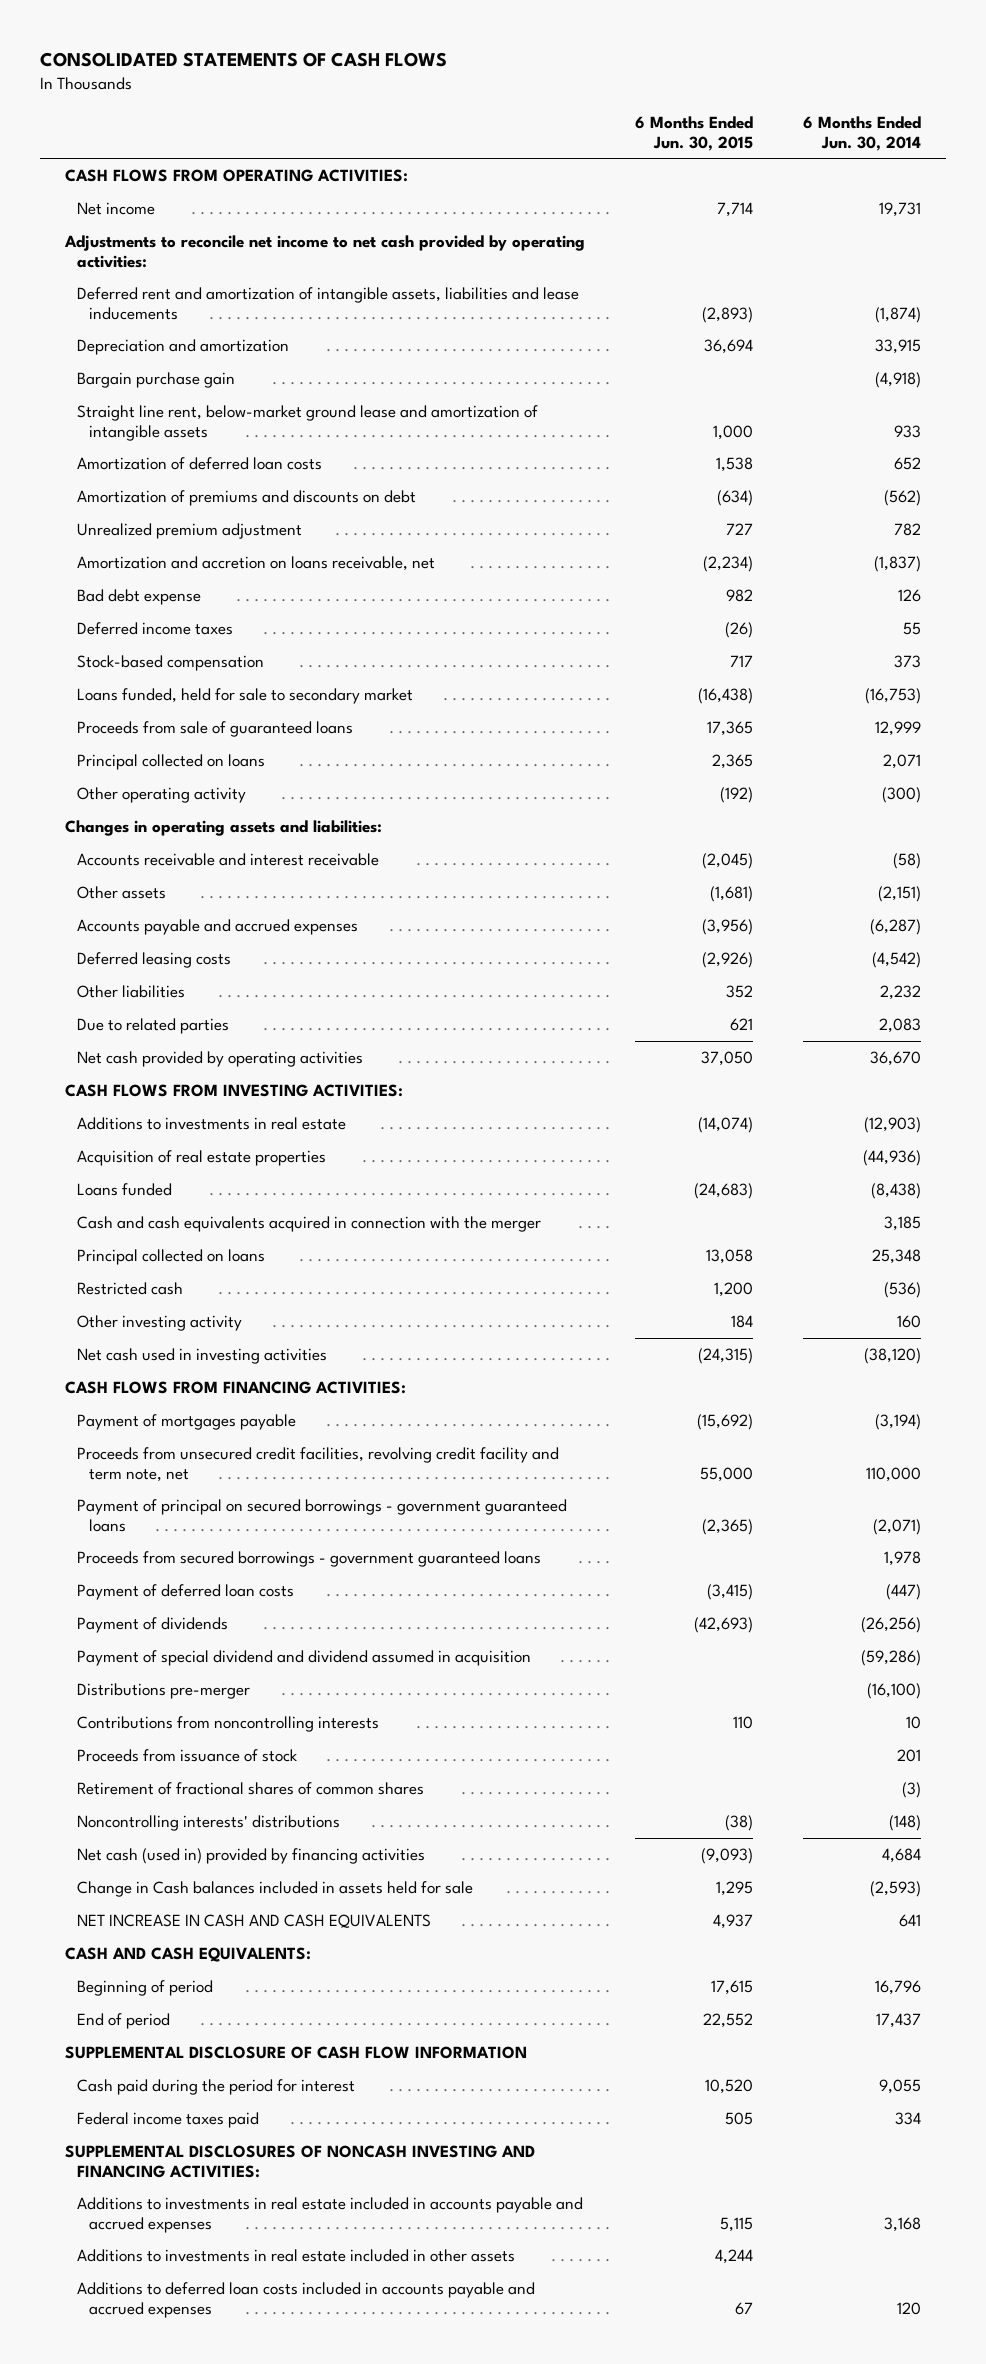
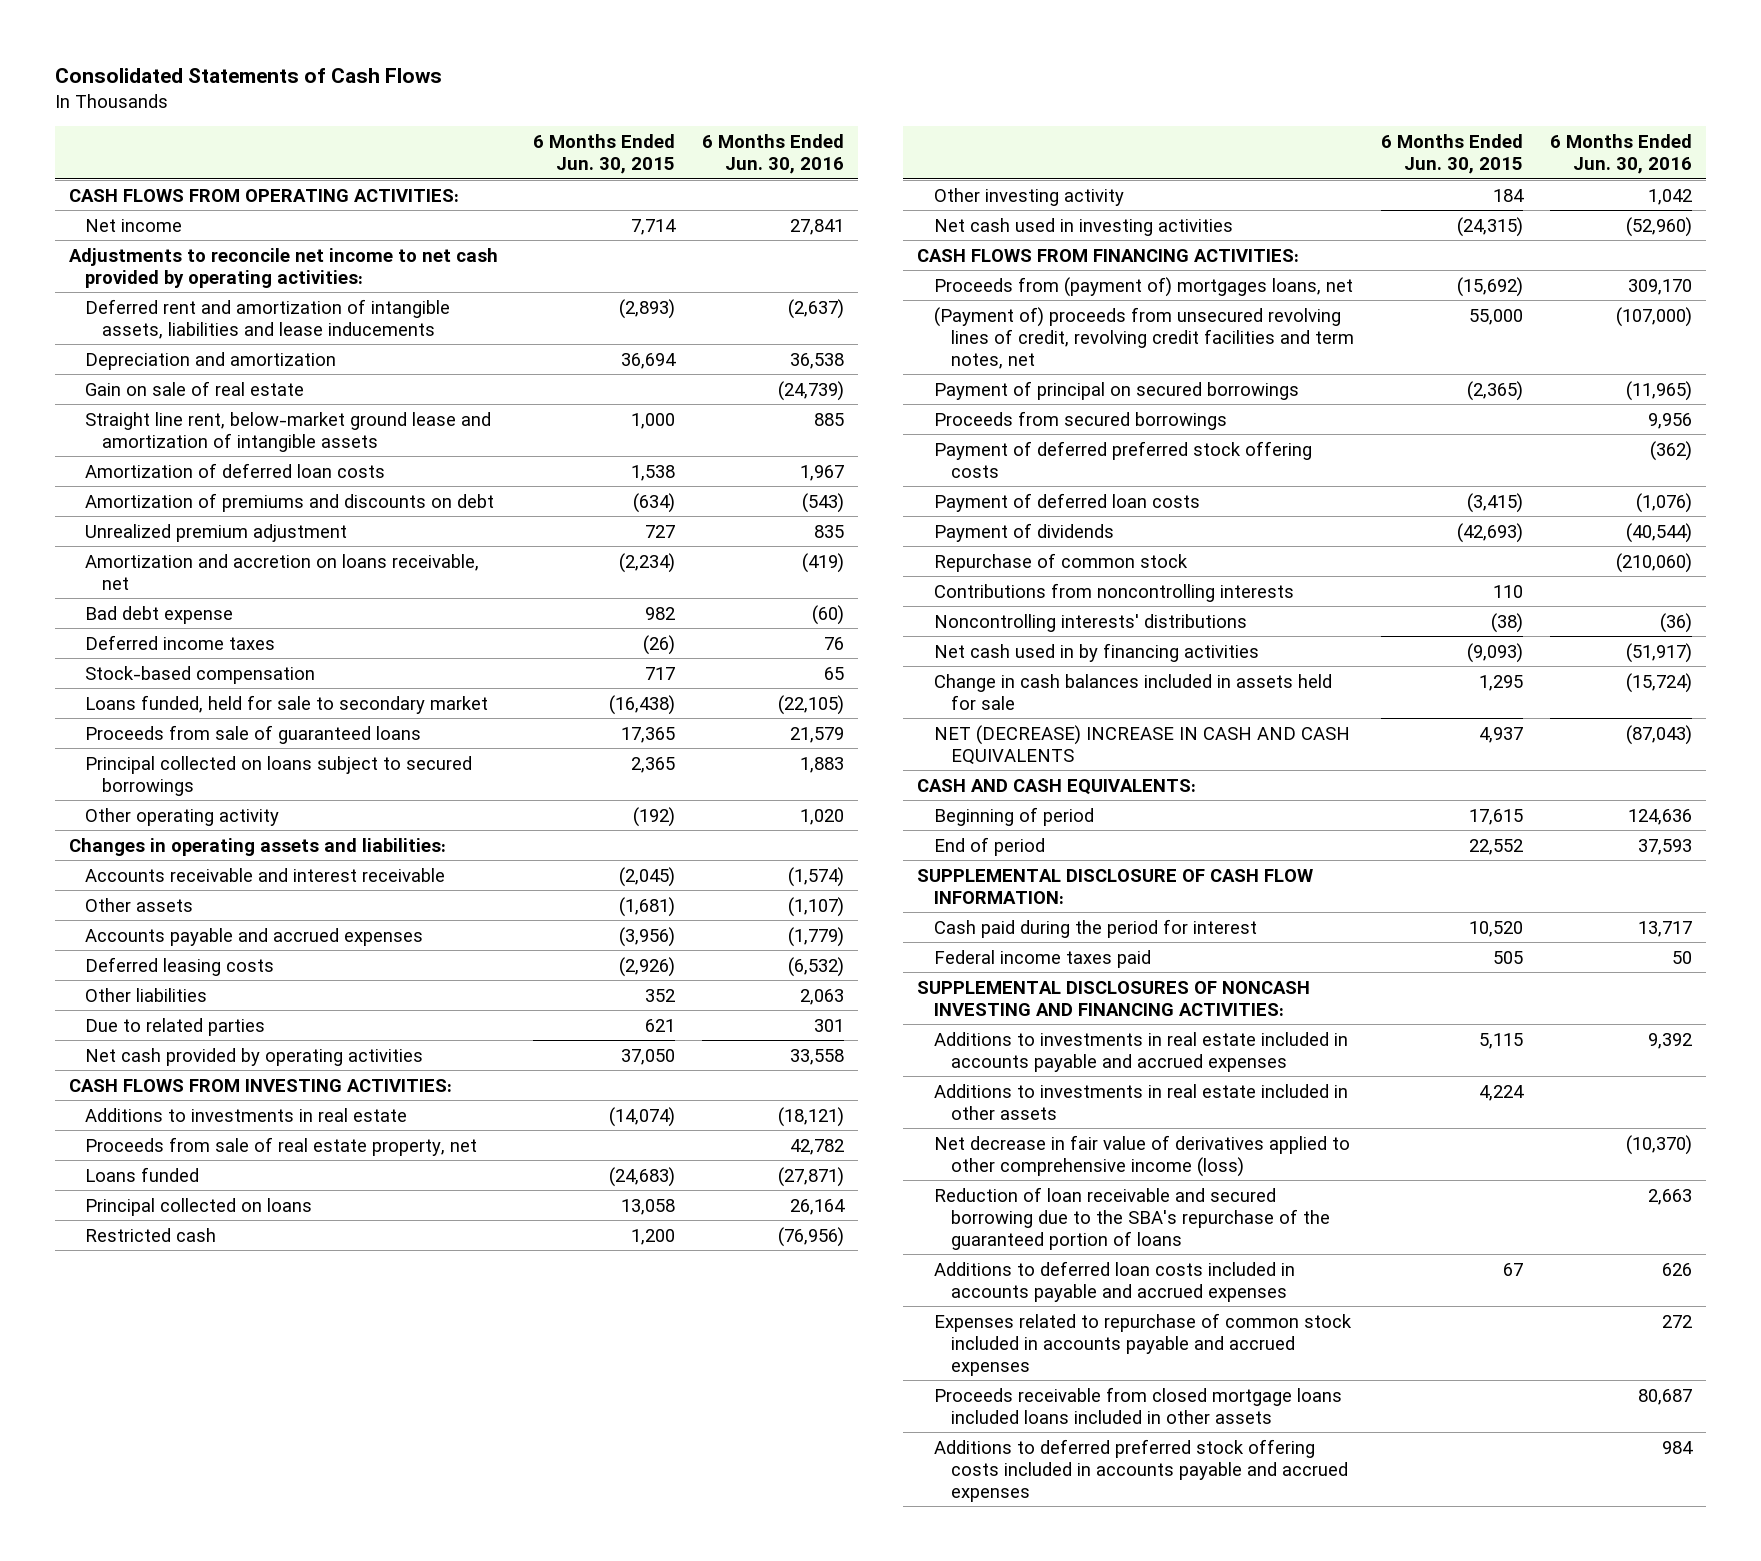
- CONSOLIDATED STATEMENTS OF CASH FLOWS
+ Consolidated Statements of Cash Flows
- | 6 Months Ended Jun. 30, 2015 | 6 Months Ended Jun. 30, 2014
+ | 6 Months Ended Jun. 30, 2015 | 6 Months Ended Jun. 30, 2016
- Bargain purchase gain | | (4,918)
+ Gain on sale of real estate | | (24,739)
- Principal collected on loans | 2,365 | 2,071
+ Principal collected on loans subject to secured borrowings | 2,365 | 1,883
- Acquisition of real estate properties | | (44,936)
+ Proceeds from sale of real estate property, net | | 42,782
- Cash and cash equivalents acquired in connection with the merger | | 3,185
- Payment of mortgages payable | (15,692) | (3,194)
- Proceeds from unsecured credit facilities, revolving credit facility and term note, net | 55,000 | 110,000
- Payment of principal on secured borrowings - government guaranteed loans | (2,365) | (2,071)
- Proceeds from secured borrowings - government guaranteed loans | | 1,978
+ Proceeds from (payment of) mortgages loans, net | (15,692) | 309,170
+ (Payment of) proceeds from unsecured revolving lines of credit, revolving credit facilities and term notes, net | 55,000 | (107,000)
+ Payment of principal on secured borrowings | (2,365) | (11,965)
+ Proceeds from secured borrowings | | 9,956
+ Payment of deferred preferred stock offering costs | | (362)
- Payment of special dividend and dividend assumed in acquisition | | (59,286)
- Distributions pre-merger | | (16,100)
+ Repurchase of common stock | | (210,060)
- Proceeds from issuance of stock | | 201
- Retirement of fractional shares of common shares | | (3)
- Net cash (used in) provided by financing activities | (9,093) | 4,684
- Change in Cash balances included in assets held for sale | 1,295 | (2,593)
- NET INCREASE IN CASH AND CASH EQUIVALENTS | 4,937 | 641
+ Net cash used in by financing activities | (9,093) | (51,917)
+ Change in cash balances included in assets held for sale | 1,295 | (15,724)
+ NET (DECREASE) INCREASE IN CASH AND CASH EQUIVALENTS | 4,937 | (87,043)
- SUPPLEMENTAL DISCLOSURE OF CASH FLOW INFORMATION
+ SUPPLEMENTAL DISCLOSURE OF CASH FLOW INFORMATION:
- Additions to investments in real estate included in other assets | 4,244 |
+ Additions to investments in real estate included in other assets | 4,224 |
+ Net decrease in fair value of derivatives applied to other comprehensive income (loss) | | (10,370)
+ Reduction of loan receivable and secured borrowing due to the SBA's repurchase of the guaranteed portion of loans | | 2,663
+ Expenses related to repurchase of common stock included in accounts payable and accrued expenses | | 272
+ Proceeds receivable from closed mortgage loans included loans included in other assets | | 80,687
+ Additions to deferred preferred stock offering costs included in accounts payable and accrued expenses | | 984

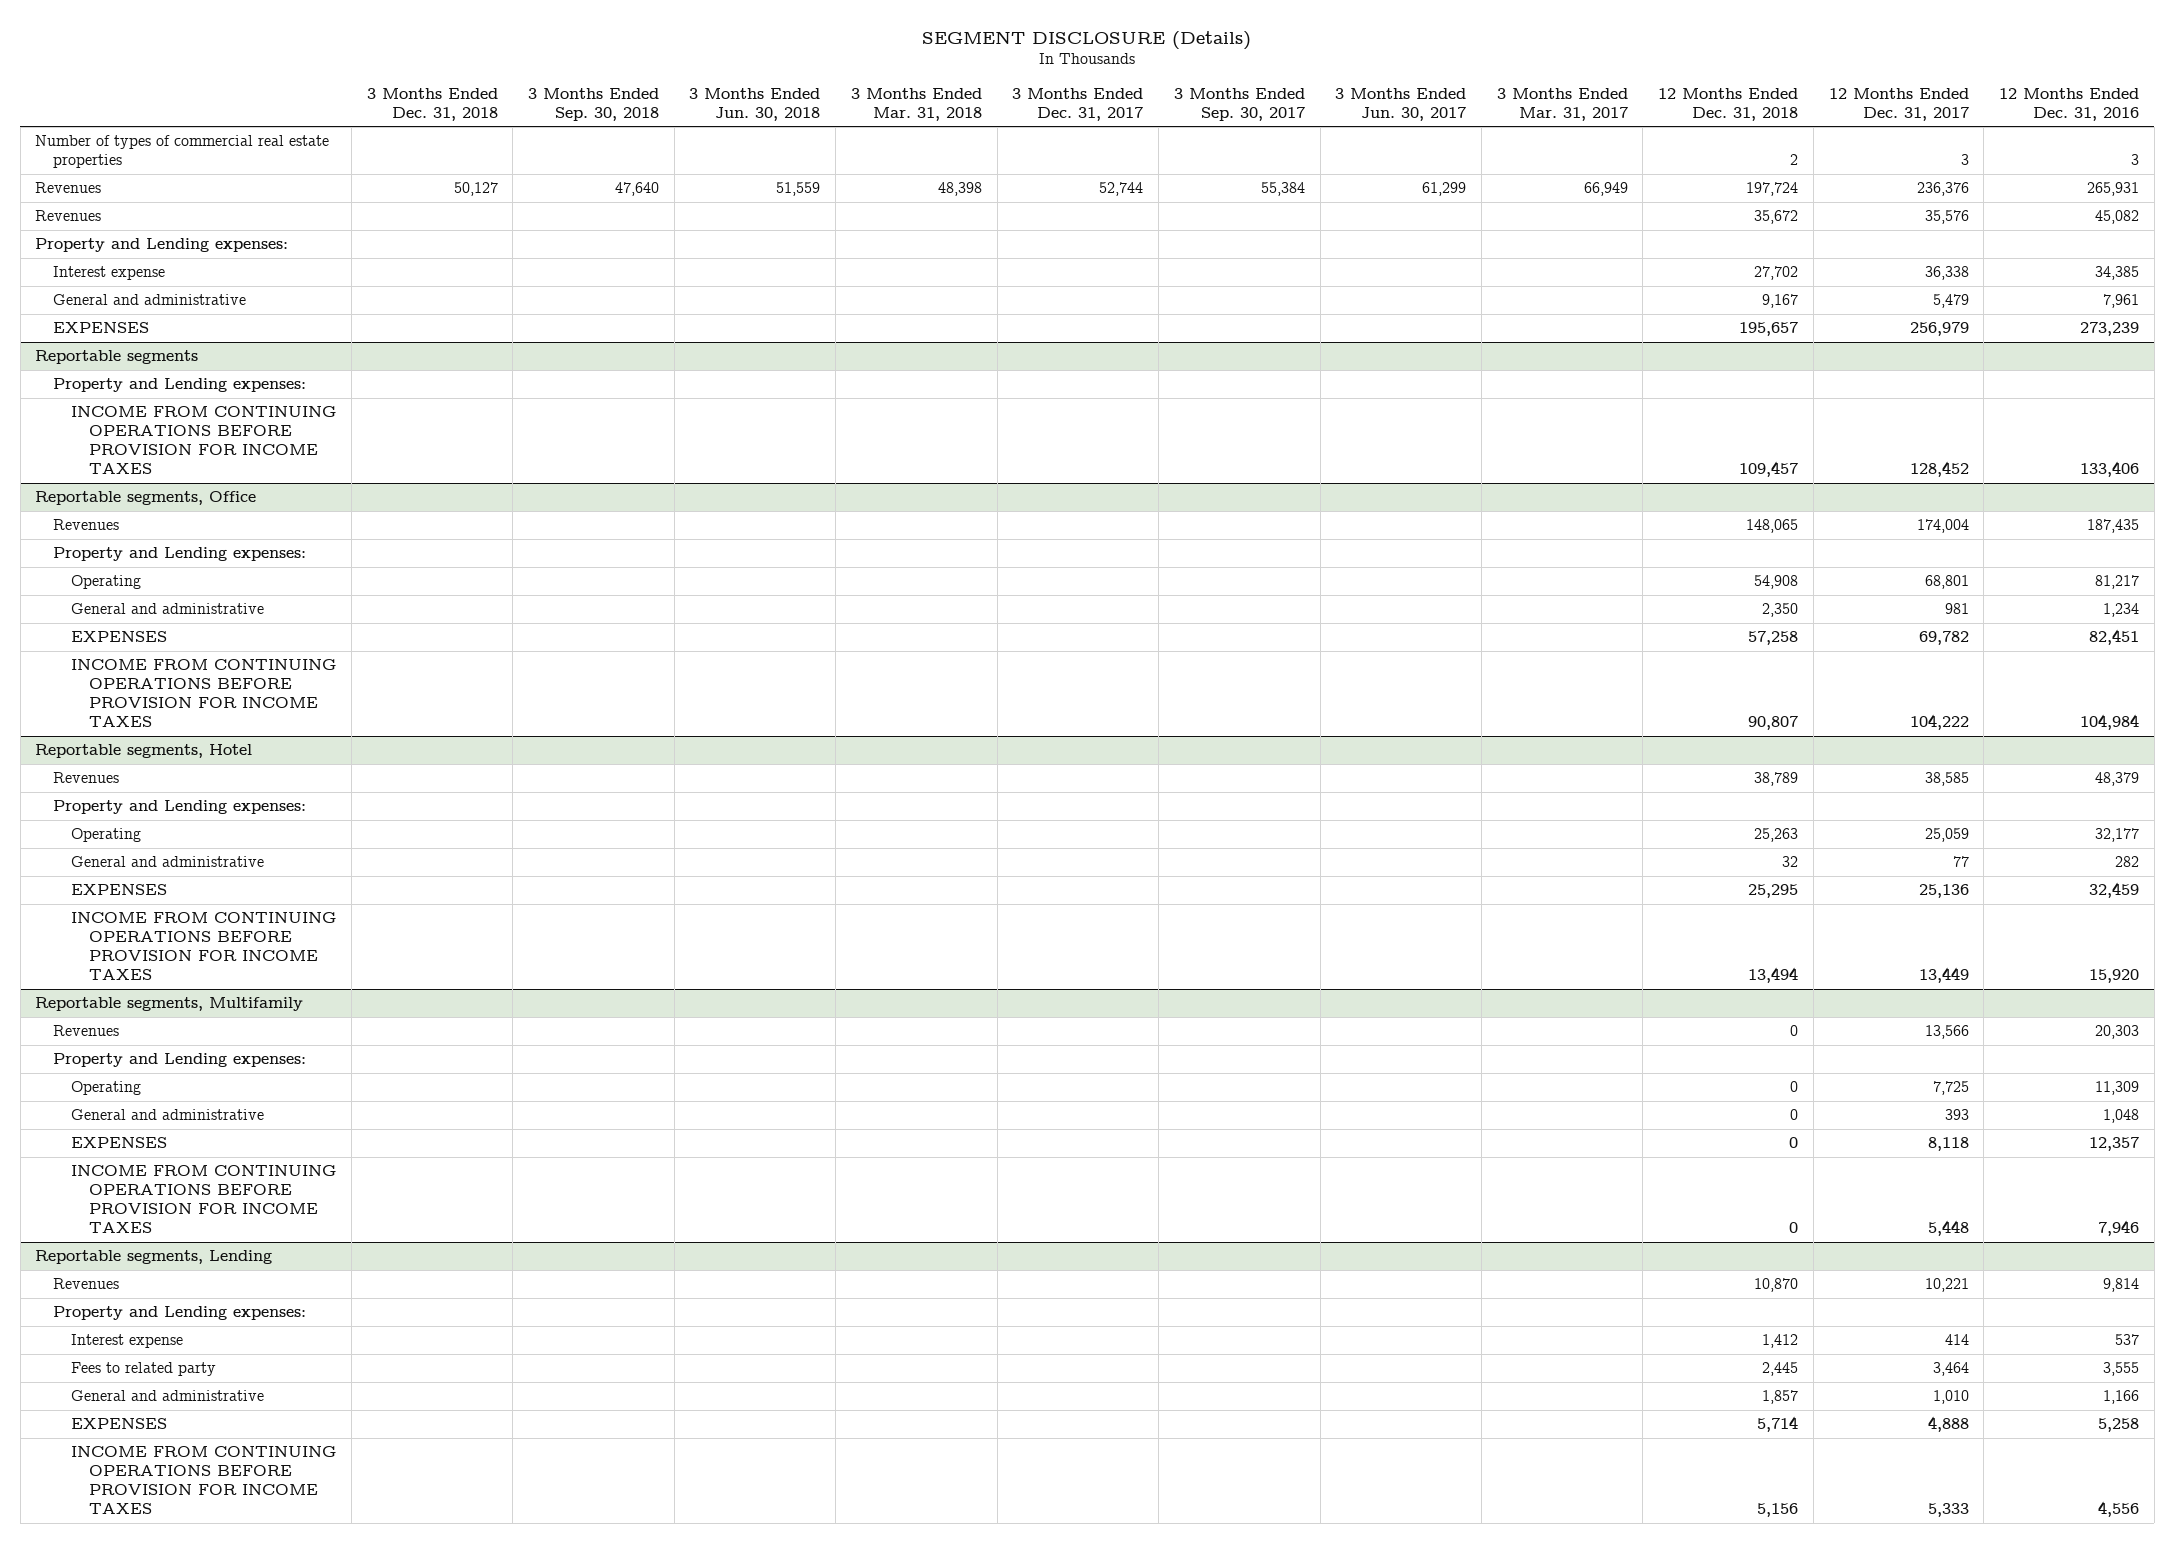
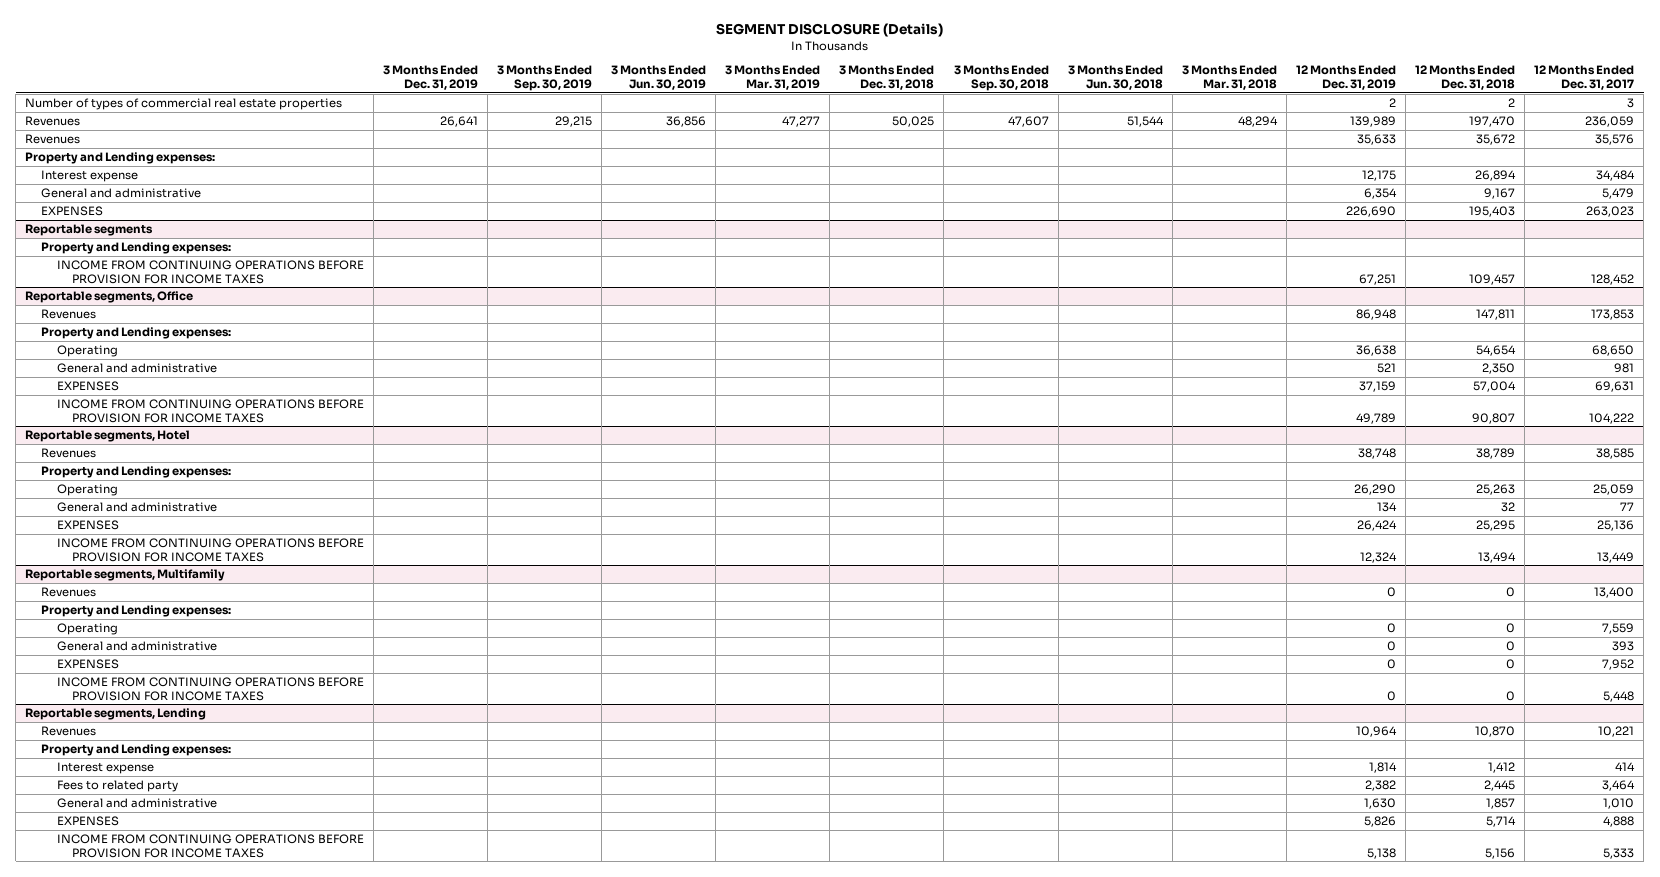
- | 3 Months Ended Dec. 31, 2018 | 3 Months Ended Sep. 30, 2018 | 3 Months Ended Jun. 30, 2018 | 3 Months Ended Mar. 31, 2018 | 3 Months Ended Dec. 31, 2017 | 3 Months Ended Sep. 30, 2017 | 3 Months Ended Jun. 30, 2017 | 3 Months Ended Mar. 31, 2017 | 12 Months Ended Dec. 31, 2018 | 12 Months Ended Dec. 31, 2017 | 12 Months Ended Dec. 31, 2016
+ | 3 Months Ended Dec. 31, 2019 | 3 Months Ended Sep. 30, 2019 | 3 Months Ended Jun. 30, 2019 | 3 Months Ended Mar. 31, 2019 | 3 Months Ended Dec. 31, 2018 | 3 Months Ended Sep. 30, 2018 | 3 Months Ended Jun. 30, 2018 | 3 Months Ended Mar. 31, 2018 | 12 Months Ended Dec. 31, 2019 | 12 Months Ended Dec. 31, 2018 | 12 Months Ended Dec. 31, 2017
- Revenues | 50,127 | 47,640 | 51,559 | 48,398 | 52,744 | 55,384 | 61,299 | 66,949 | 197,724 | 236,376 | 265,931
+ Revenues | 26,641 | 29,215 | 36,856 | 47,277 | 50,025 | 47,607 | 51,544 | 48,294 | 139,989 | 197,470 | 236,059
- Interest expense | | | | | | | | | 27,702 | 36,338 | 34,385
+ Interest expense | | | | | | | | | 12,175 | 26,894 | 34,484
- EXPENSES | | | | | | | | | 195,657 | 256,979 | 273,239
+ EXPENSES | | | | | | | | | 226,690 | 195,403 | 263,023
@ Reportable segments, Office
- Revenues | | | | | | | | | 148,065 | 174,004 | 187,435
+ Revenues | | | | | | | | | 86,948 | 147,811 | 173,853
- Operating | | | | | | | | | 54,908 | 68,801 | 81,217
+ Operating | | | | | | | | | 36,638 | 54,654 | 68,650
- EXPENSES | | | | | | | | | 57,258 | 69,782 | 82,451
+ EXPENSES | | | | | | | | | 37,159 | 57,004 | 69,631
@ Reportable segments, Multifamily
- Revenues | | | | | | | | | 0 | 13,566 | 20,303
+ Revenues | | | | | | | | | 0 | 0 | 13,400
- Operating | | | | | | | | | 0 | 7,725 | 11,309
+ Operating | | | | | | | | | 0 | 0 | 7,559
- EXPENSES | | | | | | | | | 0 | 8,118 | 12,357
+ EXPENSES | | | | | | | | | 0 | 0 | 7,952

